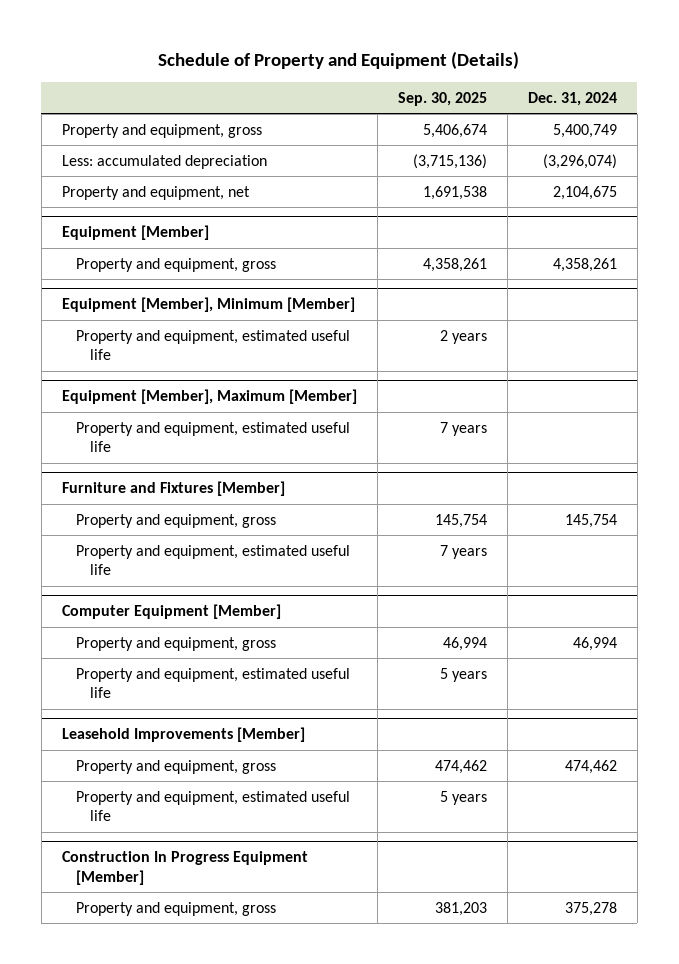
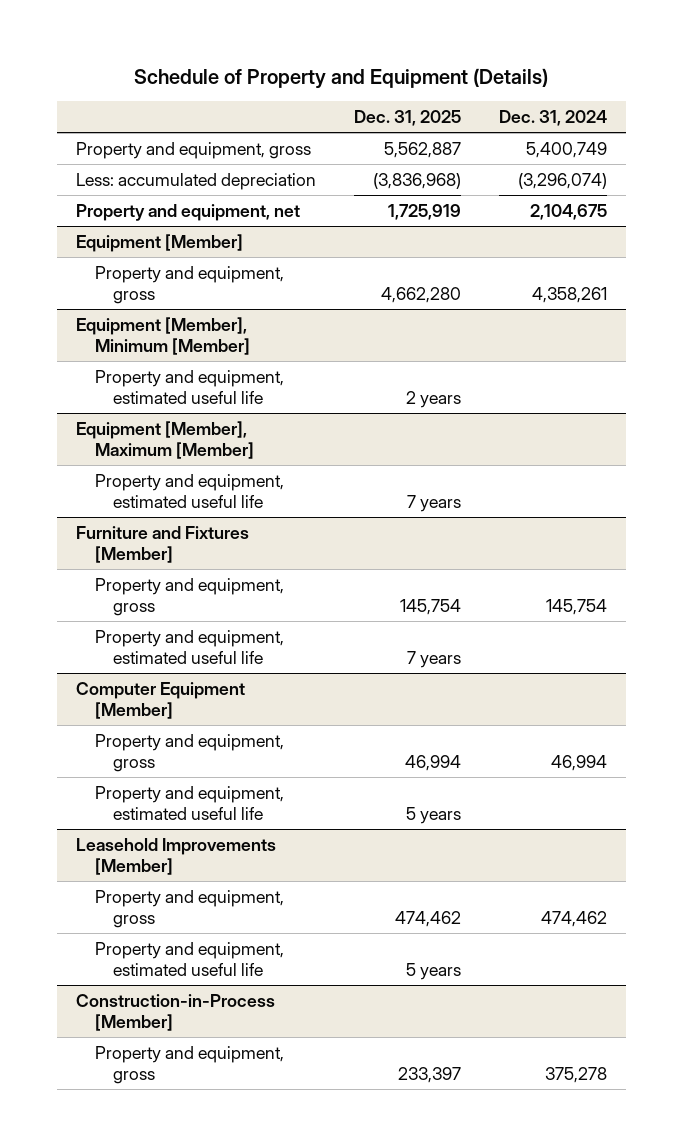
- | Sep. 30, 2025 | Dec. 31, 2024
+ | Dec. 31, 2025 | Dec. 31, 2024
- Construction In Progress Equipment [Member]
+ Construction-in-Process [Member]

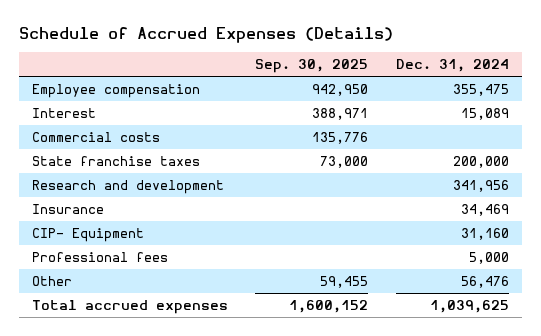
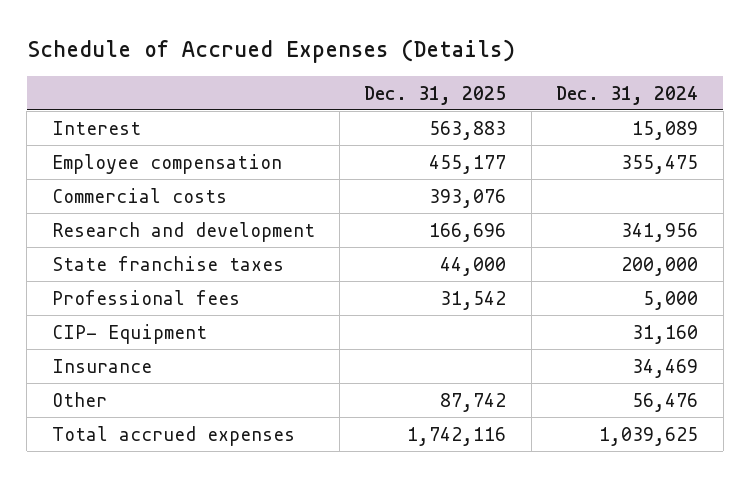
- | Sep. 30, 2025 | Dec. 31, 2024
+ | Dec. 31, 2025 | Dec. 31, 2024
moved down: Employee compensation | 455,177 | 355,475
moved down: State franchise taxes | 44,000 | 200,000
moved down: CIP- Equipment | | 31,160
moved down: Insurance | | 34,469

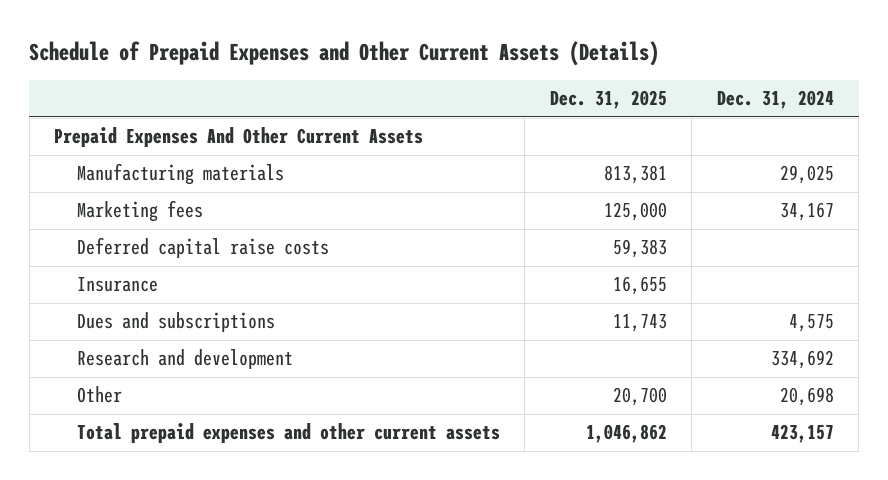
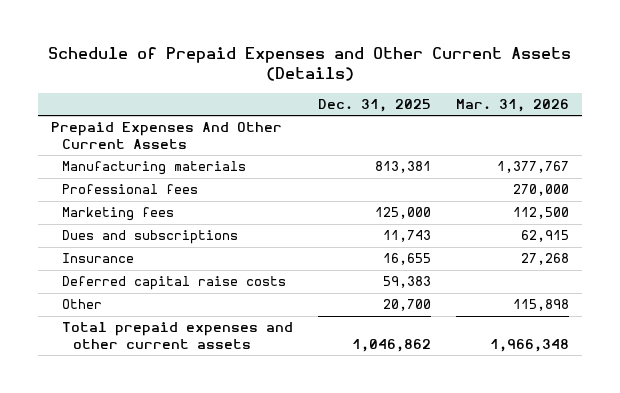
- | Dec. 31, 2025 | Dec. 31, 2024
+ | Dec. 31, 2025 | Mar. 31, 2026
+ Professional fees | | 270,000
- Research and development | | 334,692
moved down: Insurance | 16,655 | 27,268
moved down: Deferred capital raise costs | 59,383 |

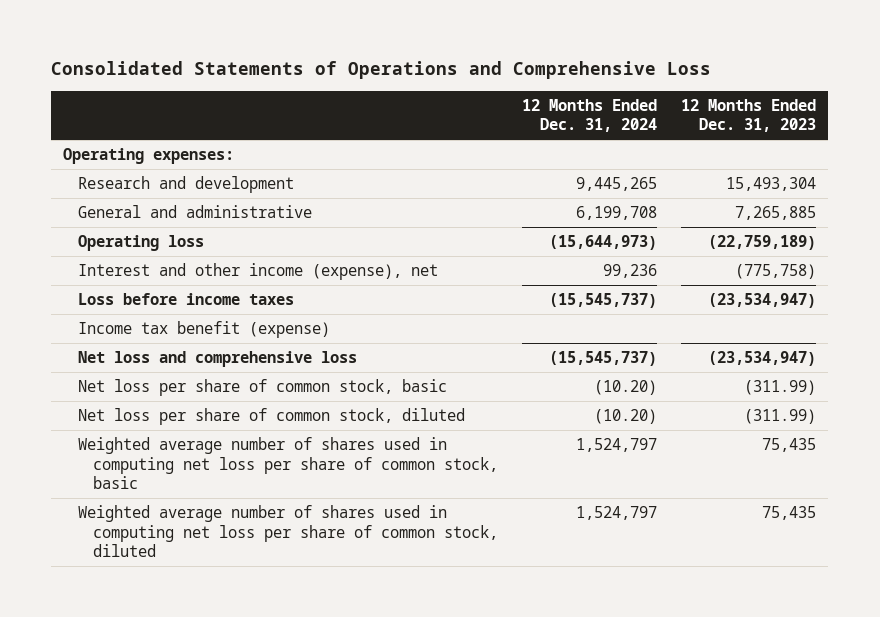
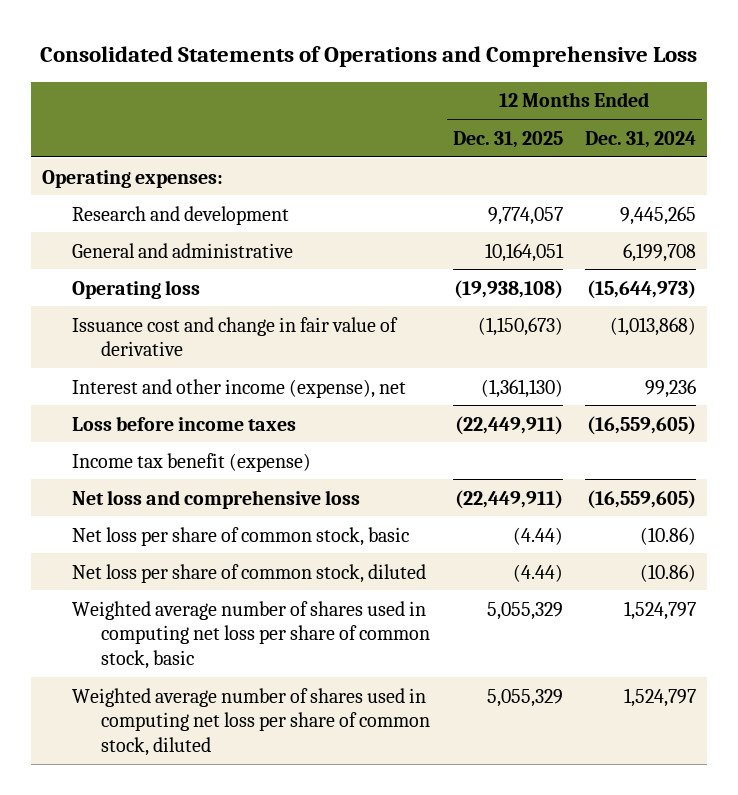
- | 12 Months Ended Dec. 31, 2024 | 12 Months Ended Dec. 31, 2023
+ | 12 Months Ended Dec. 31, 2025 | 12 Months Ended Dec. 31, 2024
+ Issuance cost and change in fair value of derivative | (1,150,673) | (1,013,868)
- Loss before income taxes | (15,545,737) | (23,534,947)
+ Loss before income taxes | (22,449,911) | (16,559,605)
- Net loss and comprehensive loss | (15,545,737) | (23,534,947)
- Net loss per share of common stock, basic | (10.20) | (311.99)
- Net loss per share of common stock, diluted | (10.20) | (311.99)
+ Net loss and comprehensive loss | (22,449,911) | (16,559,605)
+ Net loss per share of common stock, basic | (4.44) | (10.86)
+ Net loss per share of common stock, diluted | (4.44) | (10.86)

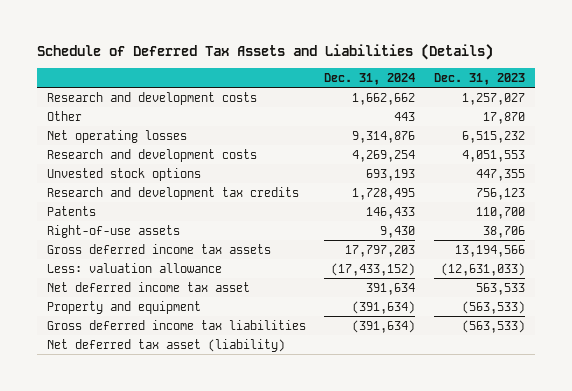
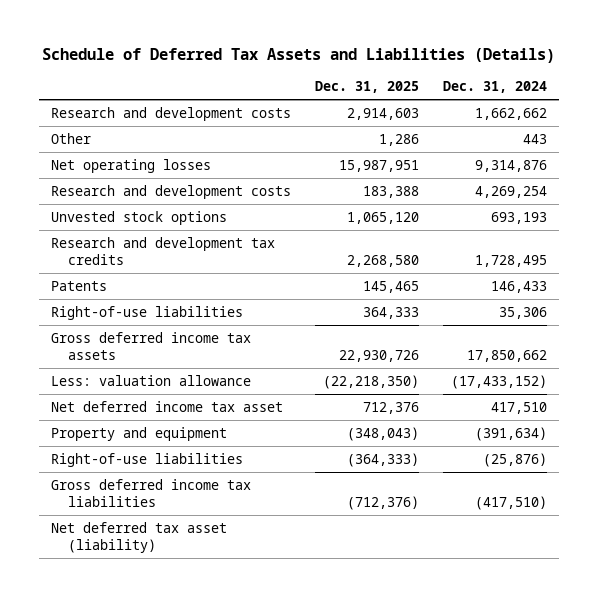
- | Dec. 31, 2024 | Dec. 31, 2023
+ | Dec. 31, 2025 | Dec. 31, 2024
- Right-of-use assets | 9,430 | 38,706
- Gross deferred income tax assets | 17,797,203 | 13,194,566
+ Right-of-use liabilities | 364,333 | 35,306
+ Gross deferred income tax assets | 22,930,726 | 17,850,662
- Net deferred income tax asset | 391,634 | 563,533
+ Net deferred income tax asset | 712,376 | 417,510
- Gross deferred income tax liabilities | (391,634) | (563,533)
+ Right-of-use liabilities | (364,333) | (25,876)
+ Gross deferred income tax liabilities | (712,376) | (417,510)

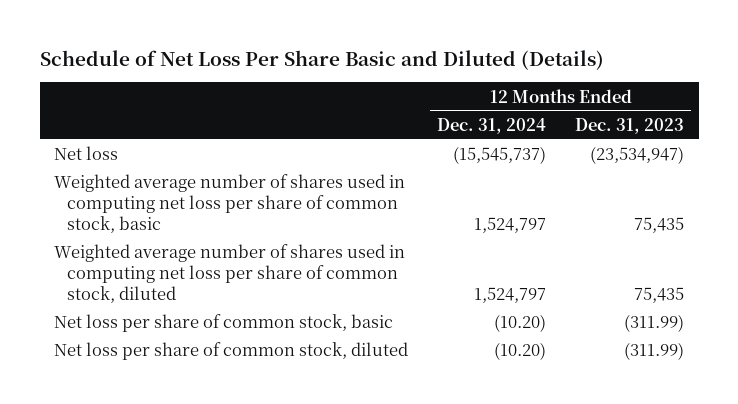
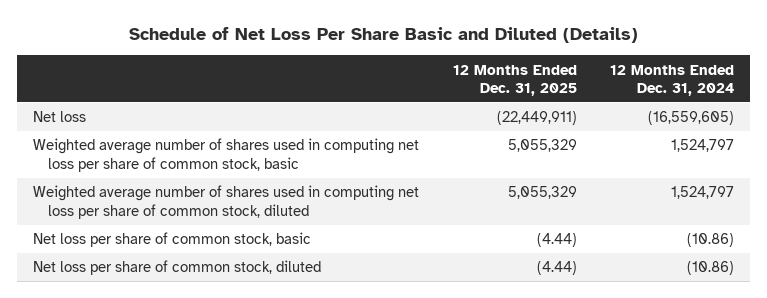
- | 12 Months Ended Dec. 31, 2024 | 12 Months Ended Dec. 31, 2023
+ | 12 Months Ended Dec. 31, 2025 | 12 Months Ended Dec. 31, 2024
- Net loss | (15,545,737) | (23,534,947)
+ Net loss | (22,449,911) | (16,559,605)
- Net loss per share of common stock, basic | (10.20) | (311.99)
- Net loss per share of common stock, diluted | (10.20) | (311.99)
+ Net loss per share of common stock, basic | (4.44) | (10.86)
+ Net loss per share of common stock, diluted | (4.44) | (10.86)

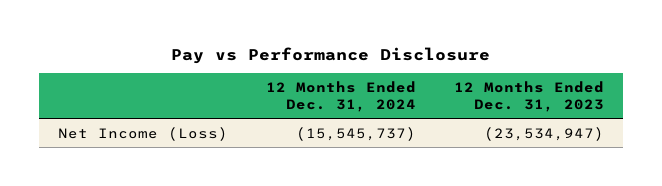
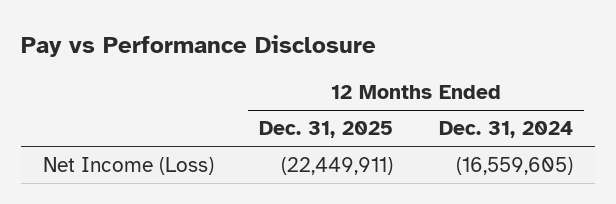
- | 12 Months Ended Dec. 31, 2024 | 12 Months Ended Dec. 31, 2023
+ | 12 Months Ended Dec. 31, 2025 | 12 Months Ended Dec. 31, 2024
- Net Income (Loss) | (15,545,737) | (23,534,947)
+ Net Income (Loss) | (22,449,911) | (16,559,605)

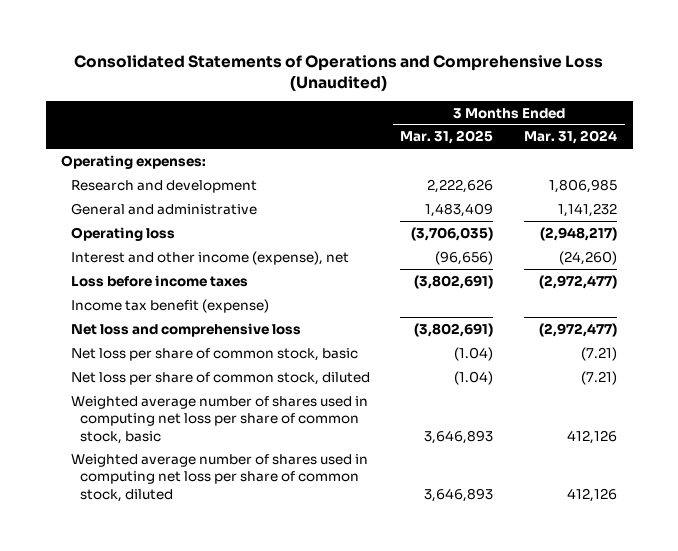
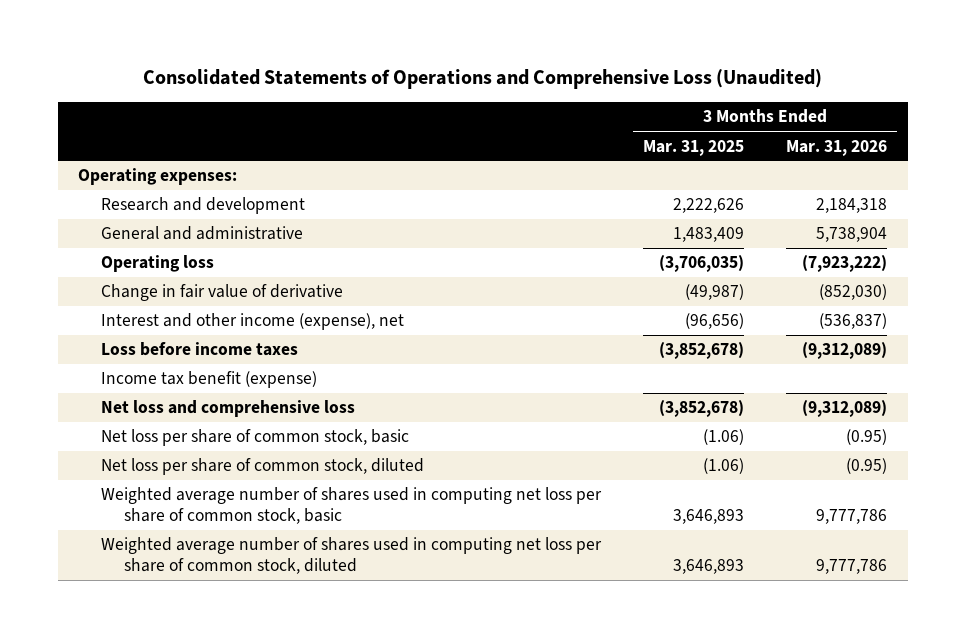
- | 3 Months Ended Mar. 31, 2025 | 3 Months Ended Mar. 31, 2024
+ | 3 Months Ended Mar. 31, 2025 | 3 Months Ended Mar. 31, 2026
+ Change in fair value of derivative | (49,987) | (852,030)
- Loss before income taxes | (3,802,691) | (2,972,477)
+ Loss before income taxes | (3,852,678) | (9,312,089)
- Net loss and comprehensive loss | (3,802,691) | (2,972,477)
- Net loss per share of common stock, basic | (1.04) | (7.21)
- Net loss per share of common stock, diluted | (1.04) | (7.21)
+ Net loss and comprehensive loss | (3,852,678) | (9,312,089)
+ Net loss per share of common stock, basic | (1.06) | (0.95)
+ Net loss per share of common stock, diluted | (1.06) | (0.95)

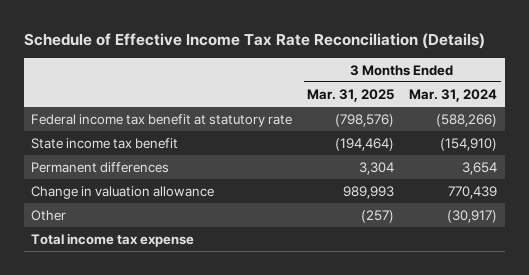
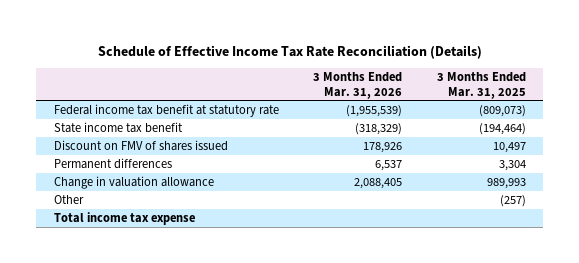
- | 3 Months Ended Mar. 31, 2025 | 3 Months Ended Mar. 31, 2024
+ | 3 Months Ended Mar. 31, 2026 | 3 Months Ended Mar. 31, 2025
- Federal income tax benefit at statutory rate | (798,576) | (588,266)
+ Federal income tax benefit at statutory rate | (1,955,539) | (809,073)
+ Discount on FMV of shares issued | 178,926 | 10,497

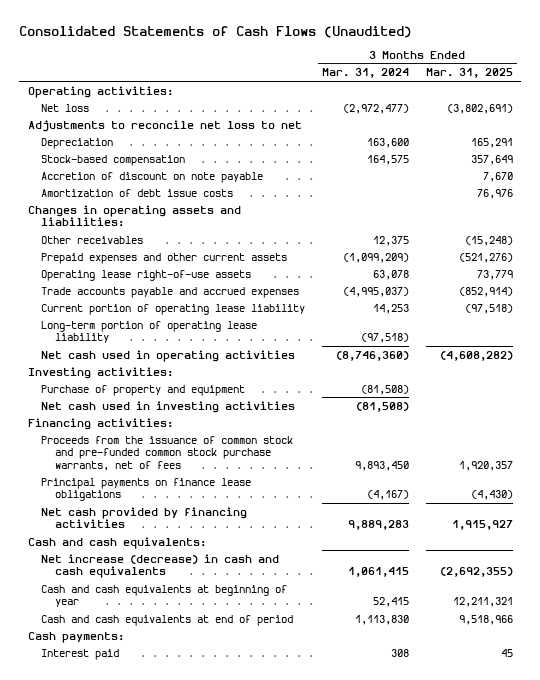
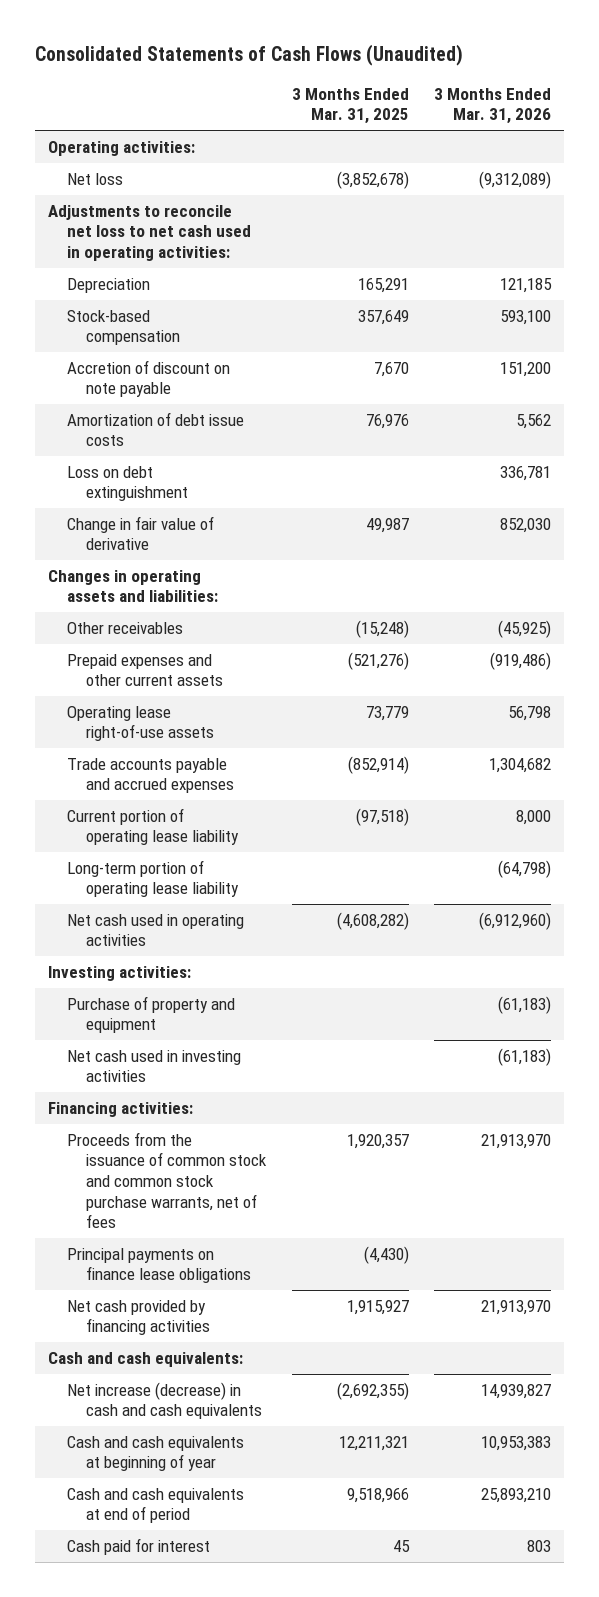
- | 3 Months Ended Mar. 31, 2024 | 3 Months Ended Mar. 31, 2025
+ | 3 Months Ended Mar. 31, 2025 | 3 Months Ended Mar. 31, 2026
- Net loss | (2,972,477) | (3,802,691)
- Adjustments to reconcile net loss to net
+ Net loss | (3,852,678) | (9,312,089)
+ Adjustments to reconcile net loss to net cash used in operating activities:
+ Loss on debt extinguishment | | 336,781
+ Change in fair value of derivative | 49,987 | 852,030
- Proceeds from the issuance of common stock and pre-funded common stock purchase warrants, net of fees | 9,893,450 | 1,920,357
+ Proceeds from the issuance of common stock and common stock purchase warrants, net of fees | 1,920,357 | 21,913,970
- Cash payments:
- Interest paid | 308 | 45
+ Cash paid for interest | 45 | 803

